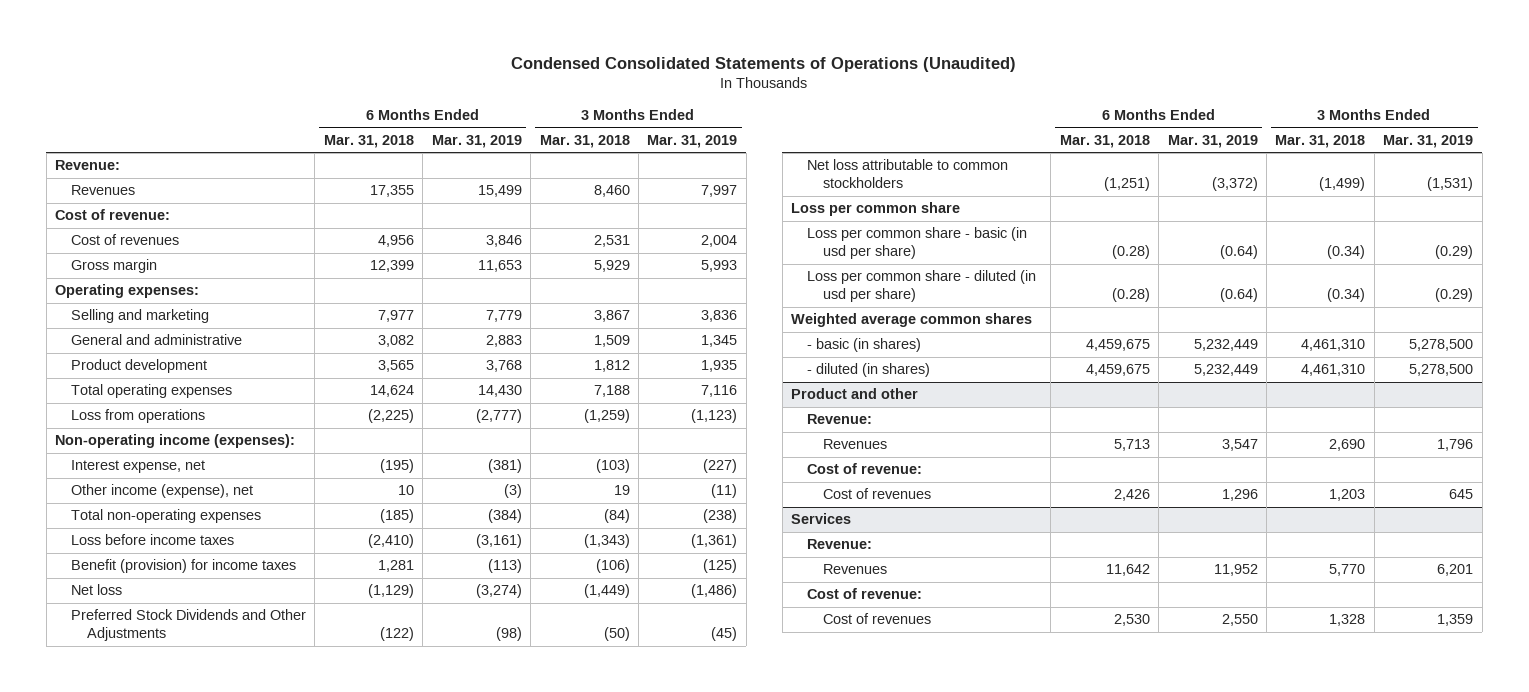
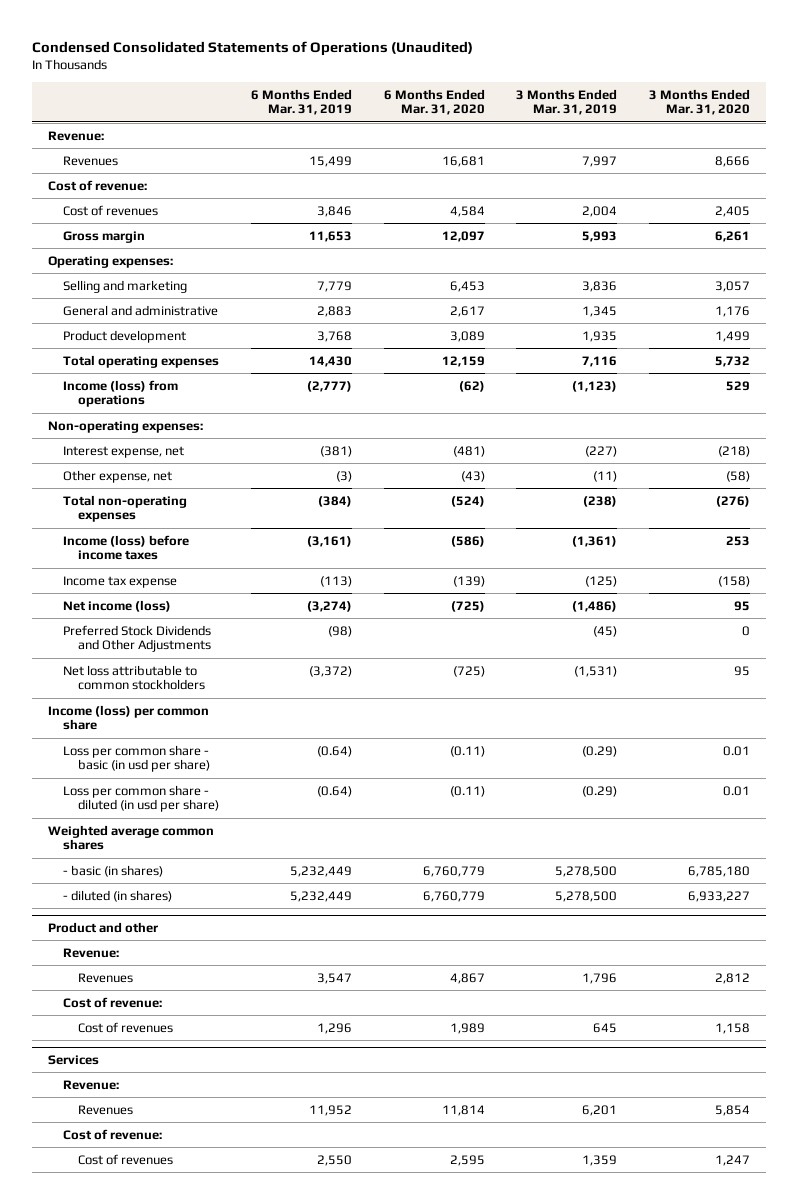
- | 6 Months Ended Mar. 31, 2018 | 6 Months Ended Mar. 31, 2019 | 3 Months Ended Mar. 31, 2018 | 3 Months Ended Mar. 31, 2019
+ | 6 Months Ended Mar. 31, 2019 | 6 Months Ended Mar. 31, 2020 | 3 Months Ended Mar. 31, 2019 | 3 Months Ended Mar. 31, 2020
- Loss from operations | (2,225) | (2,777) | (1,259) | (1,123)
- Non-operating income (expenses):
+ Income (loss) from operations | (2,777) | (62) | (1,123) | 529
+ Non-operating expenses:
- Other income (expense), net | 10 | (3) | 19 | (11)
+ Other expense, net | (3) | (43) | (11) | (58)
- Loss before income taxes | (2,410) | (3,161) | (1,343) | (1,361)
- Benefit (provision) for income taxes | 1,281 | (113) | (106) | (125)
- Net loss | (1,129) | (3,274) | (1,449) | (1,486)
+ Income (loss) before income taxes | (3,161) | (586) | (1,361) | 253
+ Income tax expense | (113) | (139) | (125) | (158)
+ Net income (loss) | (3,274) | (725) | (1,486) | 95
- Loss per common share
+ Income (loss) per common share

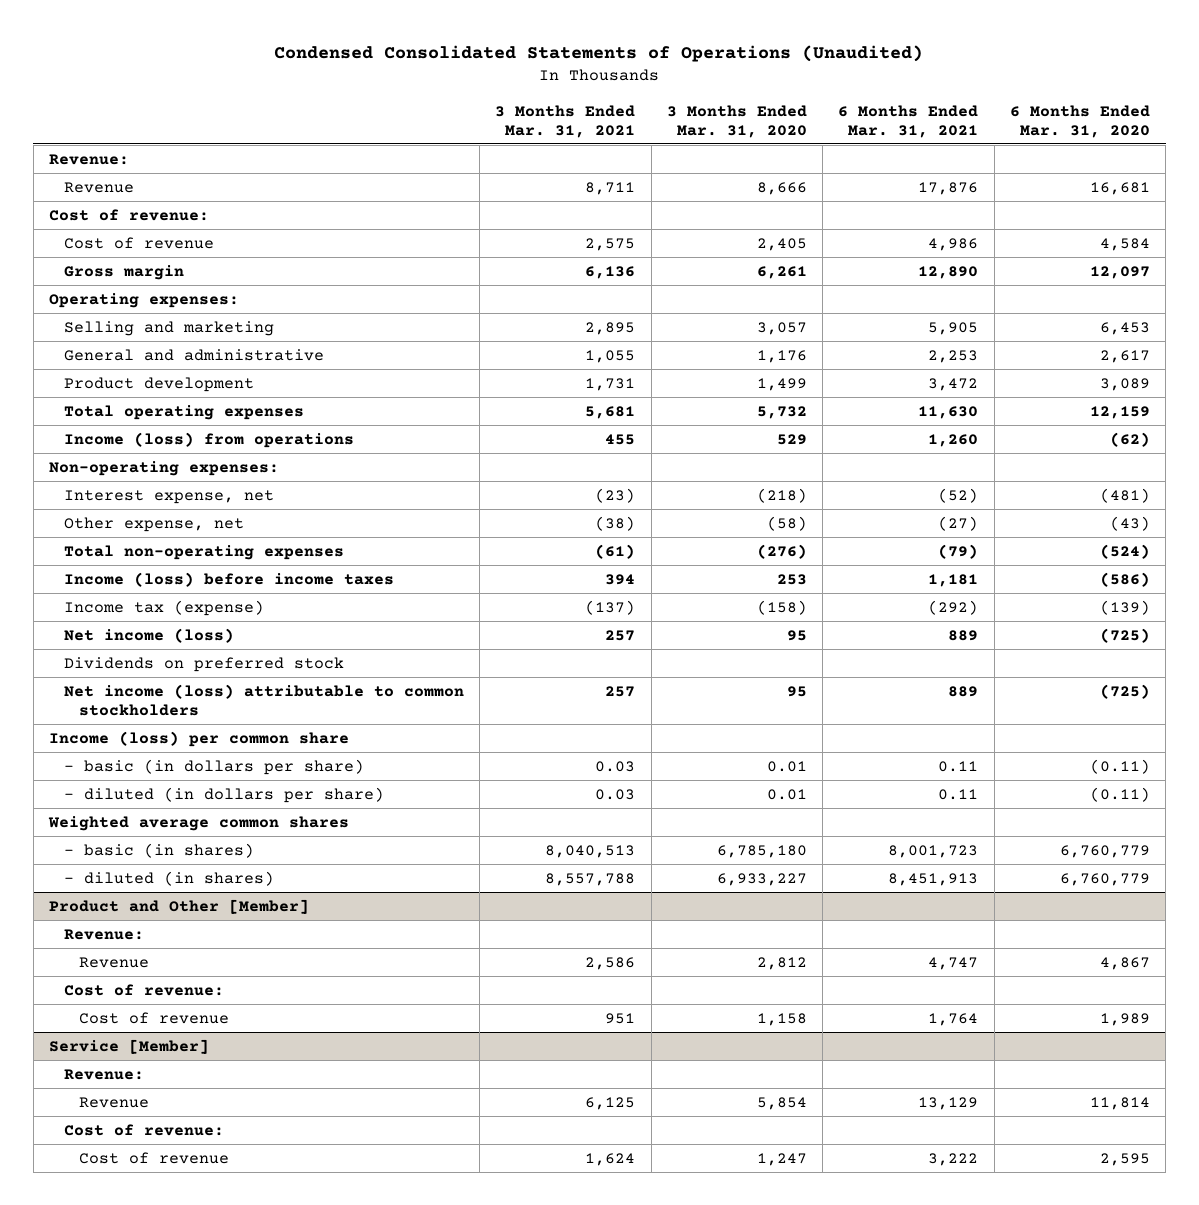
- | 6 Months Ended Mar. 31, 2019 | 6 Months Ended Mar. 31, 2020 | 3 Months Ended Mar. 31, 2019 | 3 Months Ended Mar. 31, 2020
+ | 3 Months Ended Mar. 31, 2021 | 3 Months Ended Mar. 31, 2020 | 6 Months Ended Mar. 31, 2021 | 6 Months Ended Mar. 31, 2020
- Revenues | 15,499 | 16,681 | 7,997 | 8,666
+ Revenue | 8,711 | 8,666 | 17,876 | 16,681
- Cost of revenues | 3,846 | 4,584 | 2,004 | 2,405
+ Cost of revenue | 2,575 | 2,405 | 4,986 | 4,584
- Income tax expense | (113) | (139) | (125) | (158)
+ Income tax (expense) | (137) | (158) | (292) | (139)
- Preferred Stock Dividends and Other Adjustments | (98) | | (45) | 0
- Net loss attributable to common stockholders | (3,372) | (725) | (1,531) | 95
+ Dividends on preferred stock
+ Net income (loss) attributable to common stockholders | 257 | 95 | 889 | (725)
- Loss per common share - basic (in usd per share) | (0.64) | (0.11) | (0.29) | 0.01
- Loss per common share - diluted (in usd per share) | (0.64) | (0.11) | (0.29) | 0.01
+ - basic (in dollars per share) | 0.03 | 0.01 | 0.11 | (0.11)
+ - diluted (in dollars per share) | 0.03 | 0.01 | 0.11 | (0.11)
- Product and other
+ Product and Other [Member]
- Revenues | 3,547 | 4,867 | 1,796 | 2,812
+ Revenue | 2,586 | 2,812 | 4,747 | 4,867
- Cost of revenues | 1,296 | 1,989 | 645 | 1,158
- Services
+ Cost of revenue | 951 | 1,158 | 1,764 | 1,989
+ Service [Member]
- Revenues | 11,952 | 11,814 | 6,201 | 5,854
+ Revenue | 6,125 | 5,854 | 13,129 | 11,814
- Cost of revenues | 2,550 | 2,595 | 1,359 | 1,247
+ Cost of revenue | 1,624 | 1,247 | 3,222 | 2,595

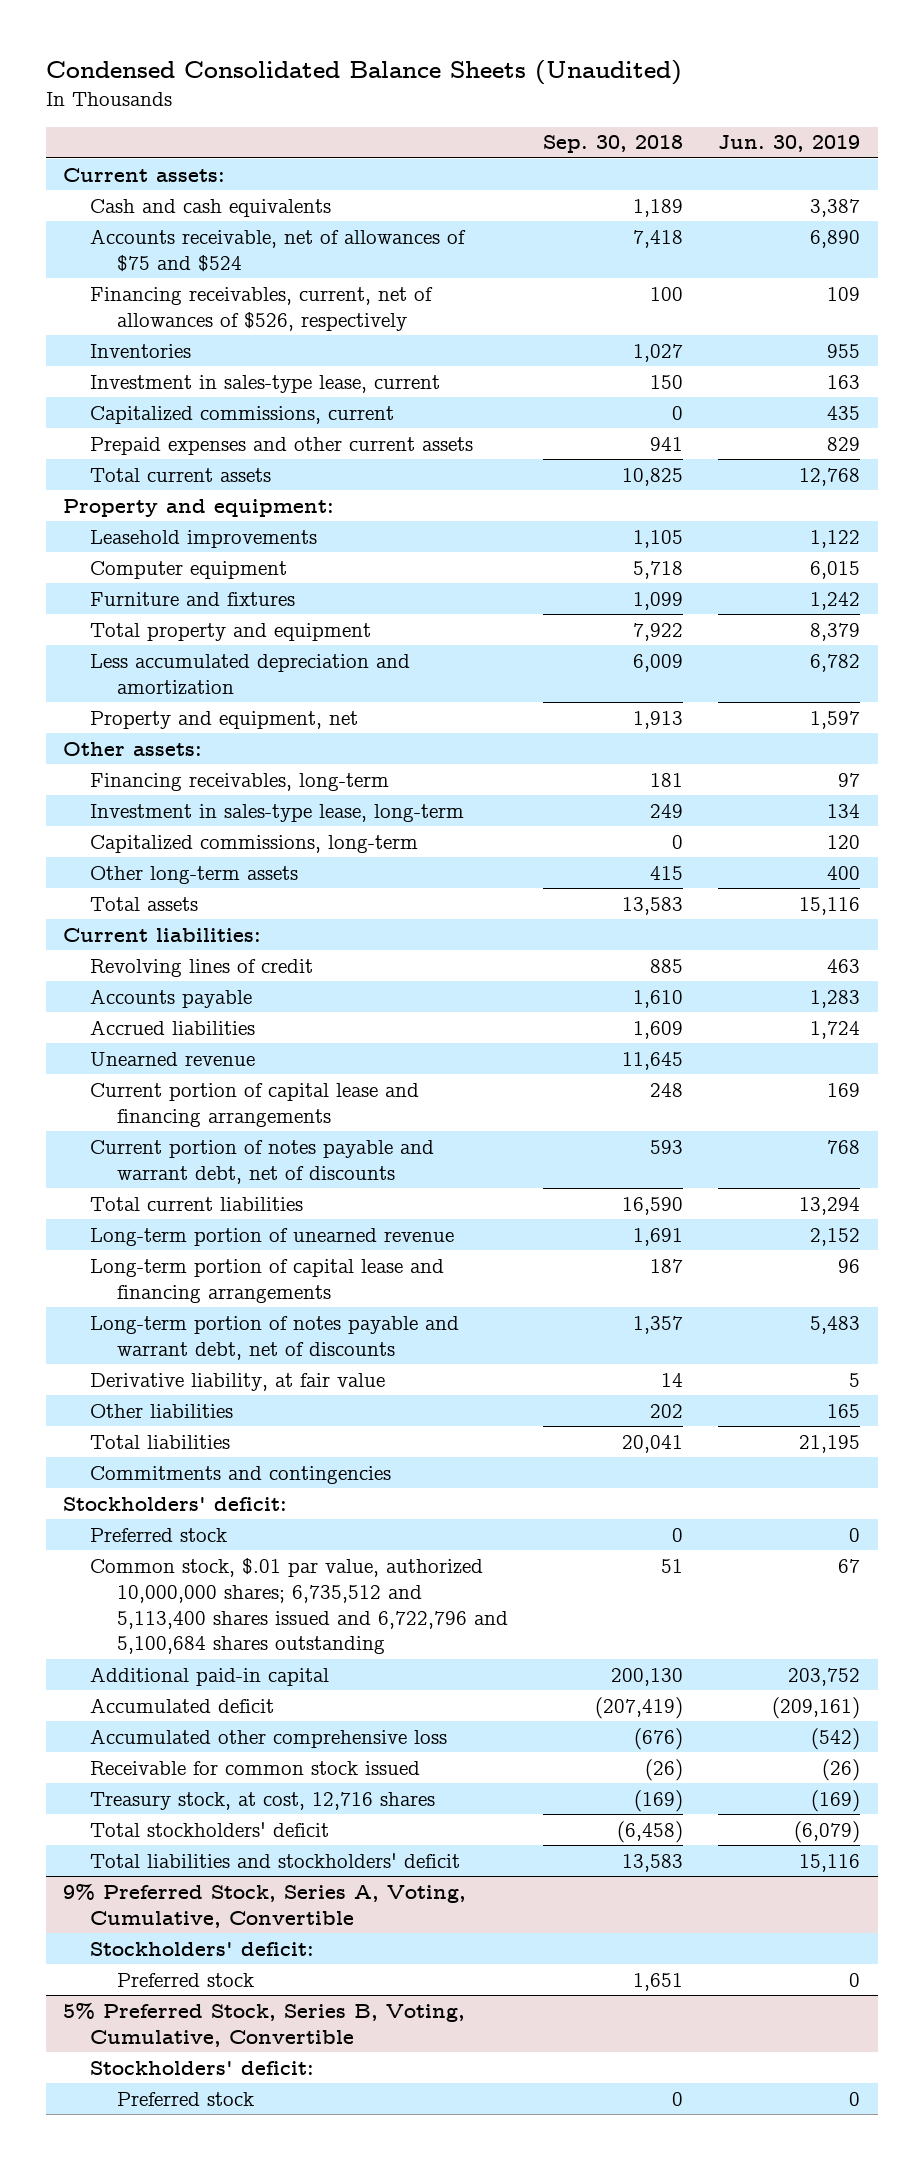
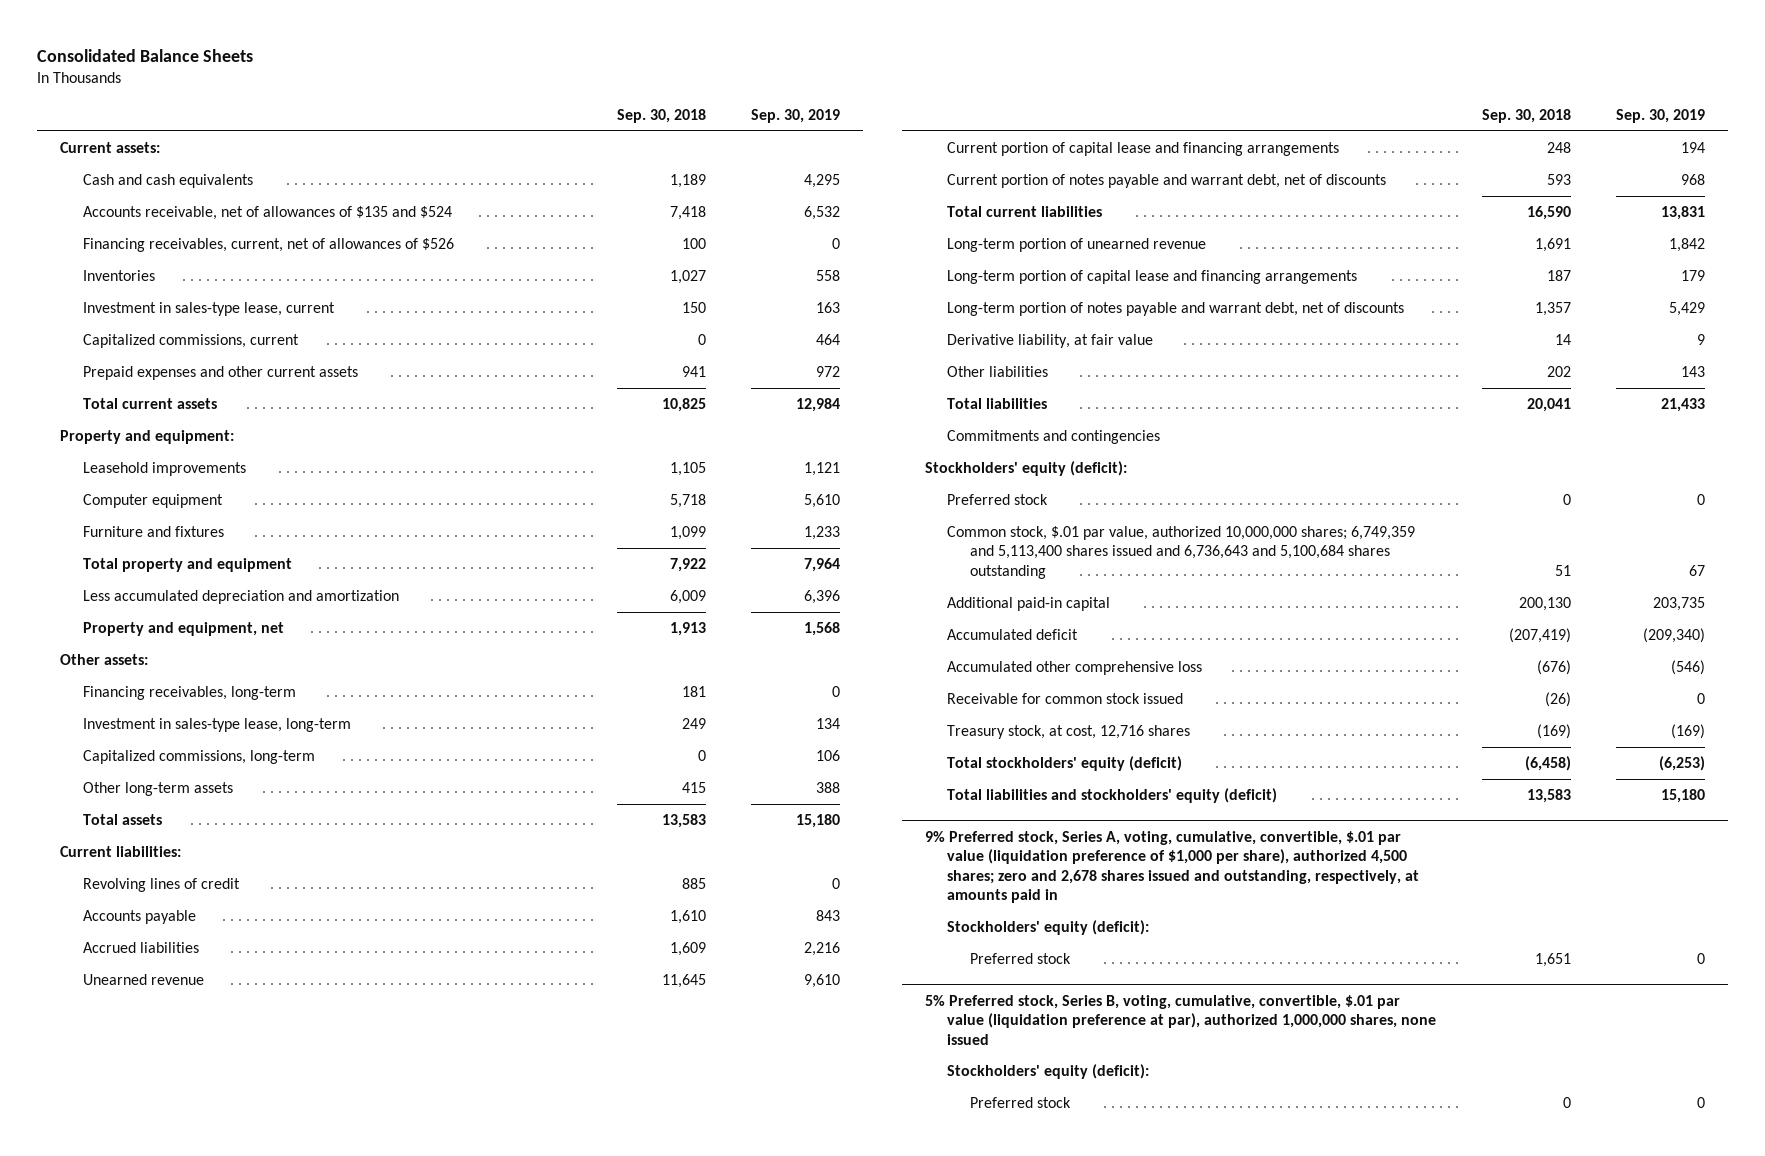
- Condensed Consolidated Balance Sheets (Unaudited)
+ Consolidated Balance Sheets
- | Sep. 30, 2018 | Jun. 30, 2019
+ | Sep. 30, 2018 | Sep. 30, 2019
- Accounts receivable, net of allowances of $75 and $524 | 7,418 | 6,890
- Financing receivables, current, net of allowances of $526, respectively | 100 | 109
+ Accounts receivable, net of allowances of $135 and $524 | 7,418 | 6,532
+ Financing receivables, current, net of allowances of $526 | 100 | 0
- Stockholders' deficit:
+ Stockholders' equity (deficit):
- Common stock, $.01 par value, authorized 10,000,000 shares; 6,735,512 and 5,113,400 shares issued and 6,722,796 and 5,100,684 shares outstanding | 51 | 67
+ Common stock, $.01 par value, authorized 10,000,000 shares; 6,749,359 and 5,113,400 shares issued and 6,736,643 and 5,100,684 shares outstanding | 51 | 67
- Total stockholders' deficit | (6,458) | (6,079)
- Total liabilities and stockholders' deficit | 13,583 | 15,116
- 9% Preferred Stock, Series A, Voting, Cumulative, Convertible
- Stockholders' deficit:
+ Total stockholders' equity (deficit) | (6,458) | (6,253)
+ Total liabilities and stockholders' equity (deficit) | 13,583 | 15,180
+ 9% Preferred stock, Series A, voting, cumulative, convertible, $.01 par value (liquidation preference of $1,000 per share), authorized 4,500 shares; zero and 2,678 shares issued and outstanding, respectively, at amounts paid in
+ Stockholders' equity (deficit):
- 5% Preferred Stock, Series B, Voting, Cumulative, Convertible
- Stockholders' deficit:
+ 5% Preferred stock, Series B, voting, cumulative, convertible, $.01 par value (liquidation preference at par), authorized 1,000,000 shares, none issued
+ Stockholders' equity (deficit):

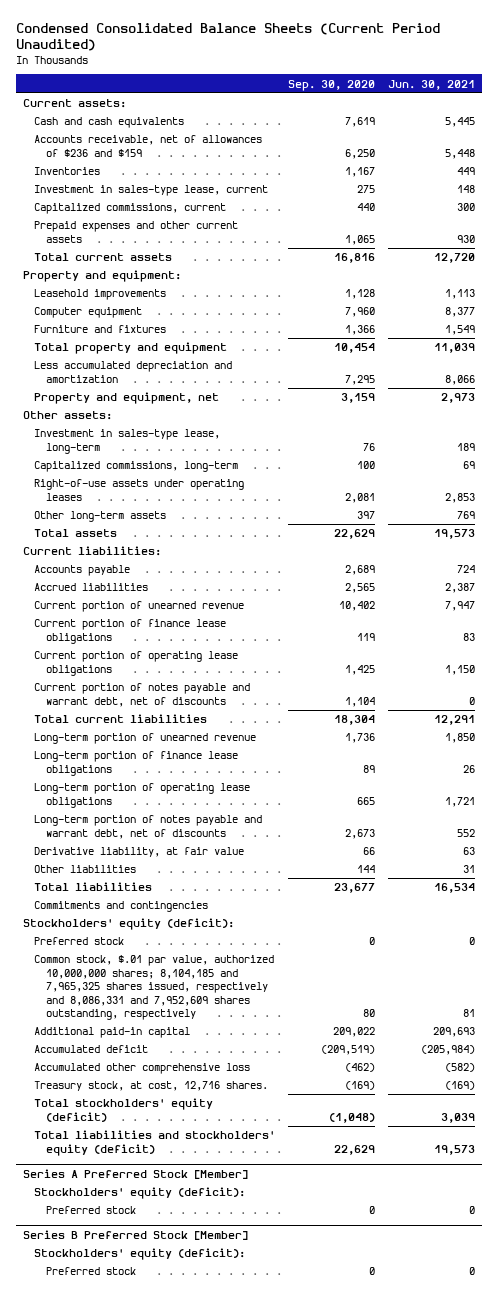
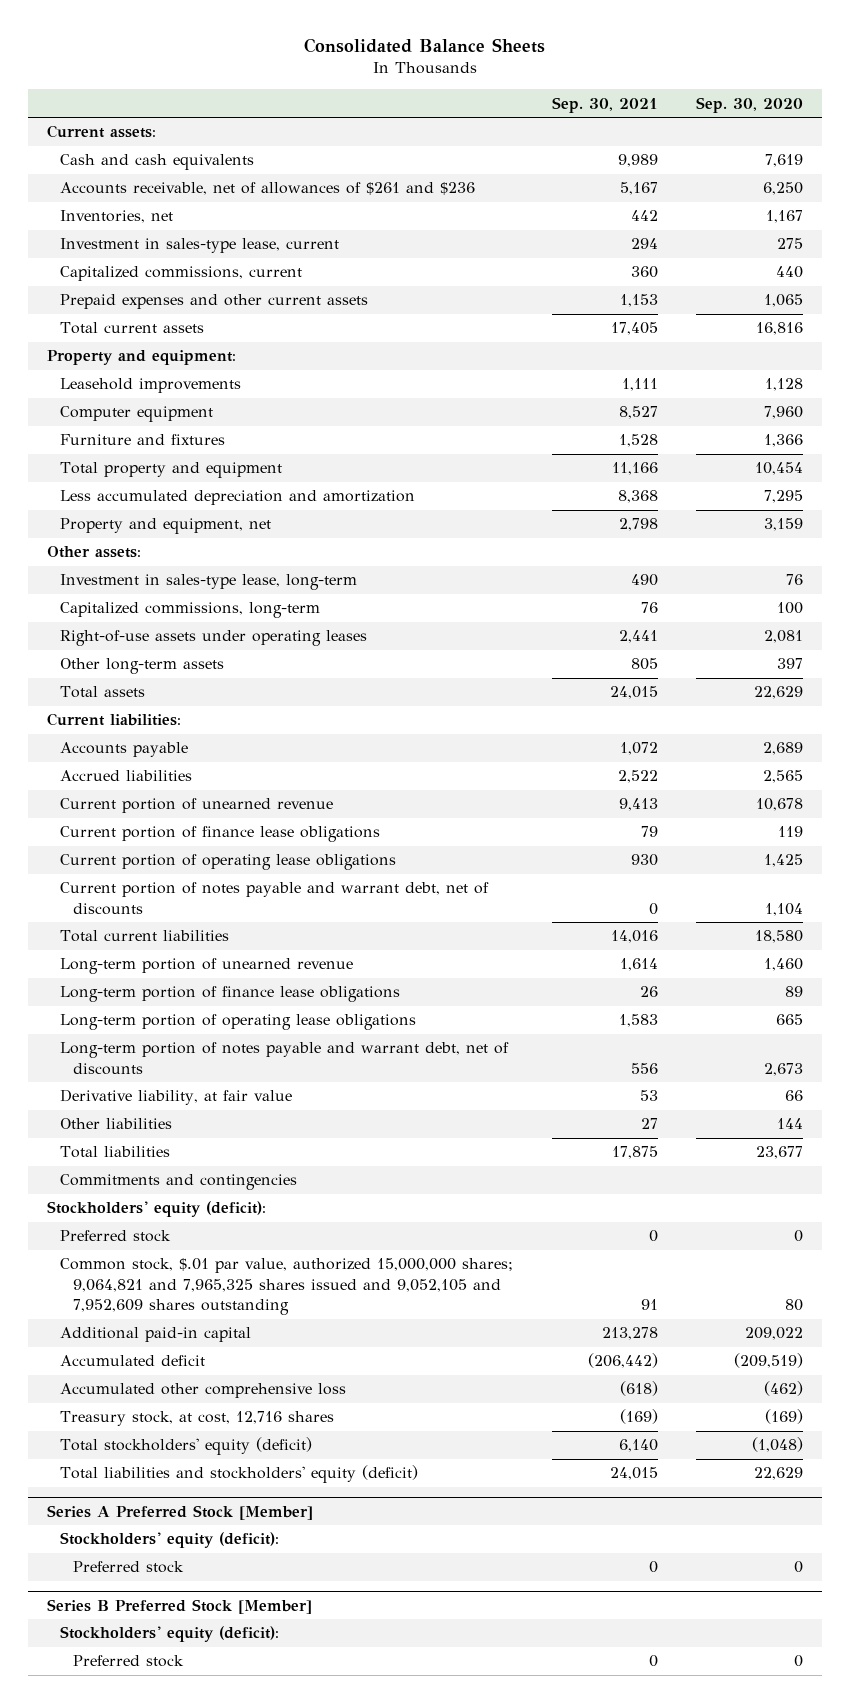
- Condensed Consolidated Balance Sheets (Current Period Unaudited)
+ Consolidated Balance Sheets
- | Sep. 30, 2020 | Jun. 30, 2021
+ | Sep. 30, 2021 | Sep. 30, 2020
- Accounts receivable, net of allowances of $236 and $159 | 6,250 | 5,448
- Inventories | 1,167 | 449
+ Accounts receivable, net of allowances of $261 and $236 | 5,167 | 6,250
+ Inventories, net | 442 | 1,167
- Current portion of unearned revenue | 10,402 | 7,947
+ Current portion of unearned revenue | 9,413 | 10,678
- Total current liabilities | 18,304 | 12,291
- Long-term portion of unearned revenue | 1,736 | 1,850
+ Total current liabilities | 14,016 | 18,580
+ Long-term portion of unearned revenue | 1,614 | 1,460
- Common stock, $.01 par value, authorized 10,000,000 shares; 8,104,185 and 7,965,325 shares issued, respectively and 8,086,331 and 7,952,609 shares outstanding, respectively | 80 | 81
+ Common stock, $.01 par value, authorized 15,000,000 shares; 9,064,821 and 7,965,325 shares issued and 9,052,105 and 7,952,609 shares outstanding | 91 | 80
- Treasury stock, at cost, 12,716 shares. | (169) | (169)
+ Treasury stock, at cost, 12,716 shares | (169) | (169)

